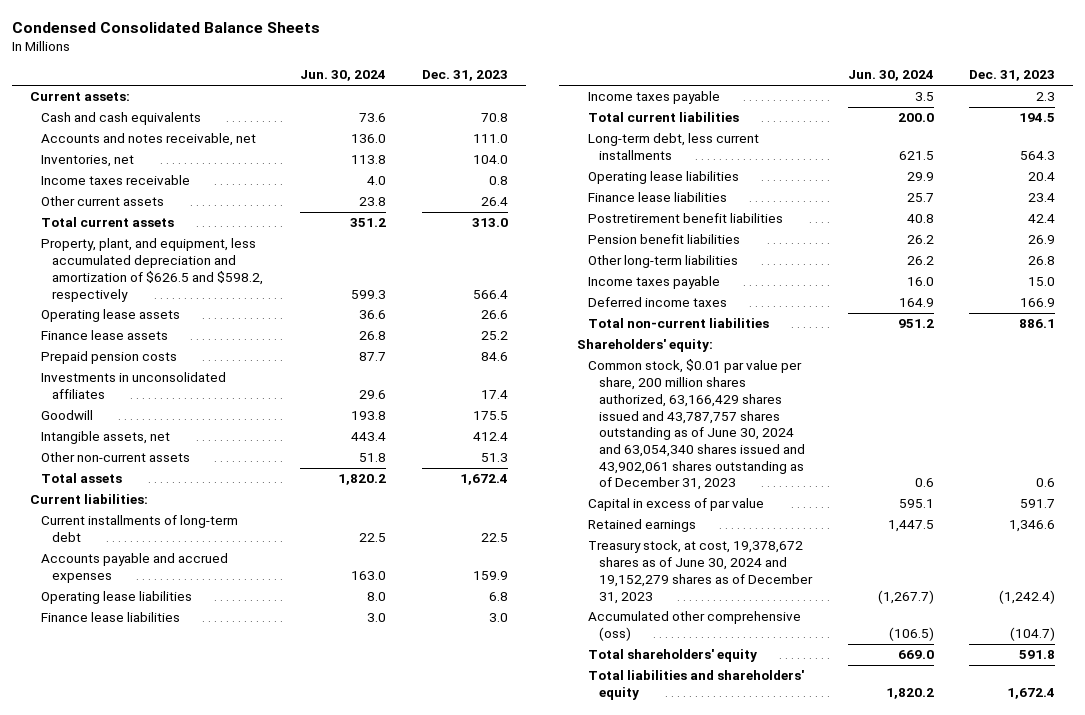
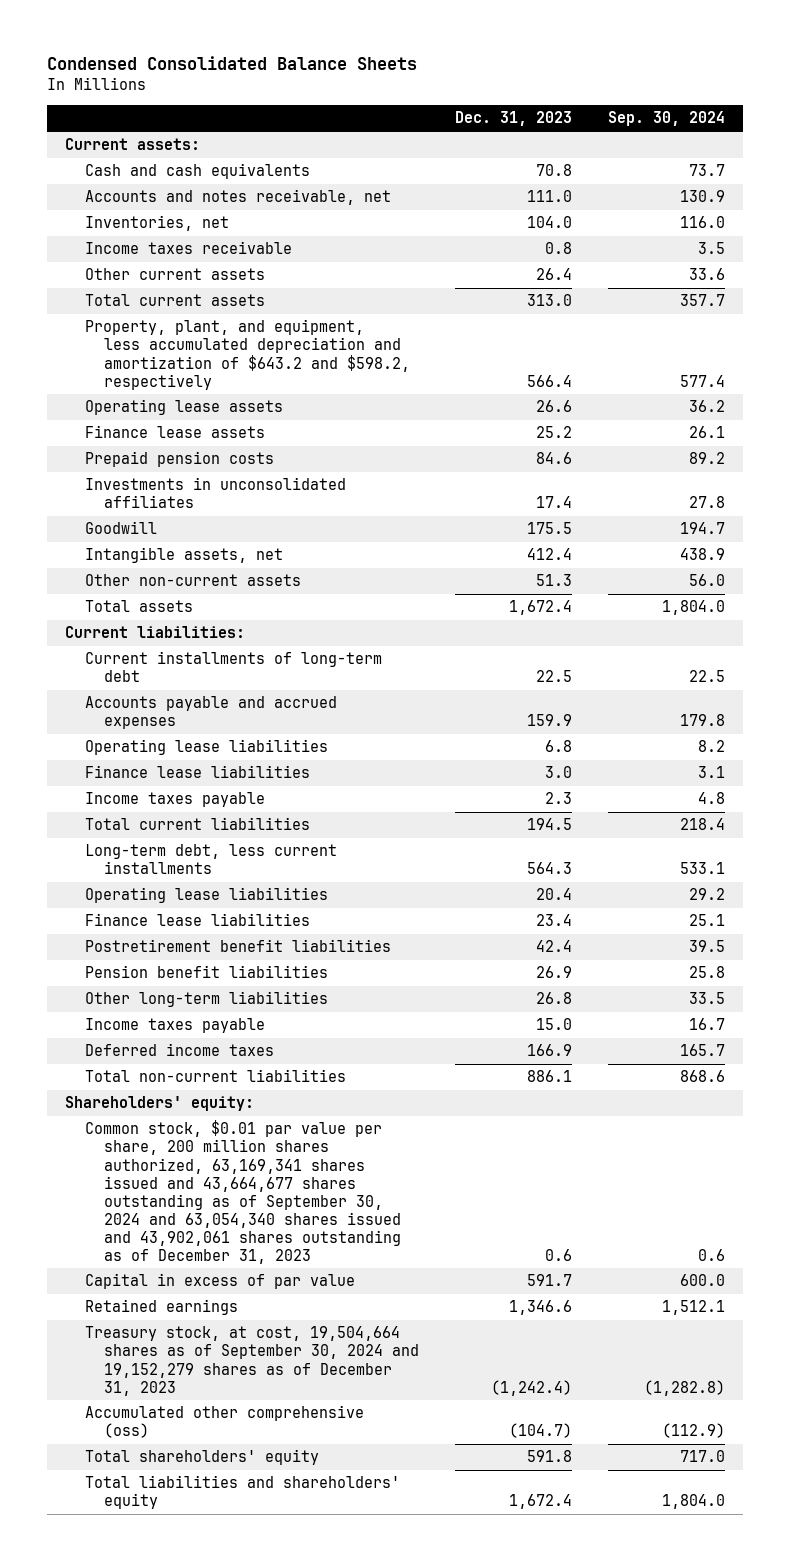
- | Jun. 30, 2024 | Dec. 31, 2023
+ | Dec. 31, 2023 | Sep. 30, 2024
- Property, plant, and equipment, less accumulated depreciation and amortization of $626.5 and $598.2, respectively | 599.3 | 566.4
+ Property, plant, and equipment, less accumulated depreciation and amortization of $643.2 and $598.2, respectively | 566.4 | 577.4
- Common stock, $0.01 par value per share, 200 million shares authorized, 63,166,429 shares issued and 43,787,757 shares outstanding as of June 30, 2024 and 63,054,340 shares issued and 43,902,061 shares outstanding as of December 31, 2023 | 0.6 | 0.6
+ Common stock, $0.01 par value per share, 200 million shares authorized, 63,169,341 shares issued and 43,664,677 shares outstanding as of September 30, 2024 and 63,054,340 shares issued and 43,902,061 shares outstanding as of December 31, 2023 | 0.6 | 0.6
- Treasury stock, at cost, 19,378,672 shares as of June 30, 2024 and 19,152,279 shares as of December 31, 2023 | (1,267.7) | (1,242.4)
+ Treasury stock, at cost, 19,504,664 shares as of September 30, 2024 and 19,152,279 shares as of December 31, 2023 | (1,242.4) | (1,282.8)

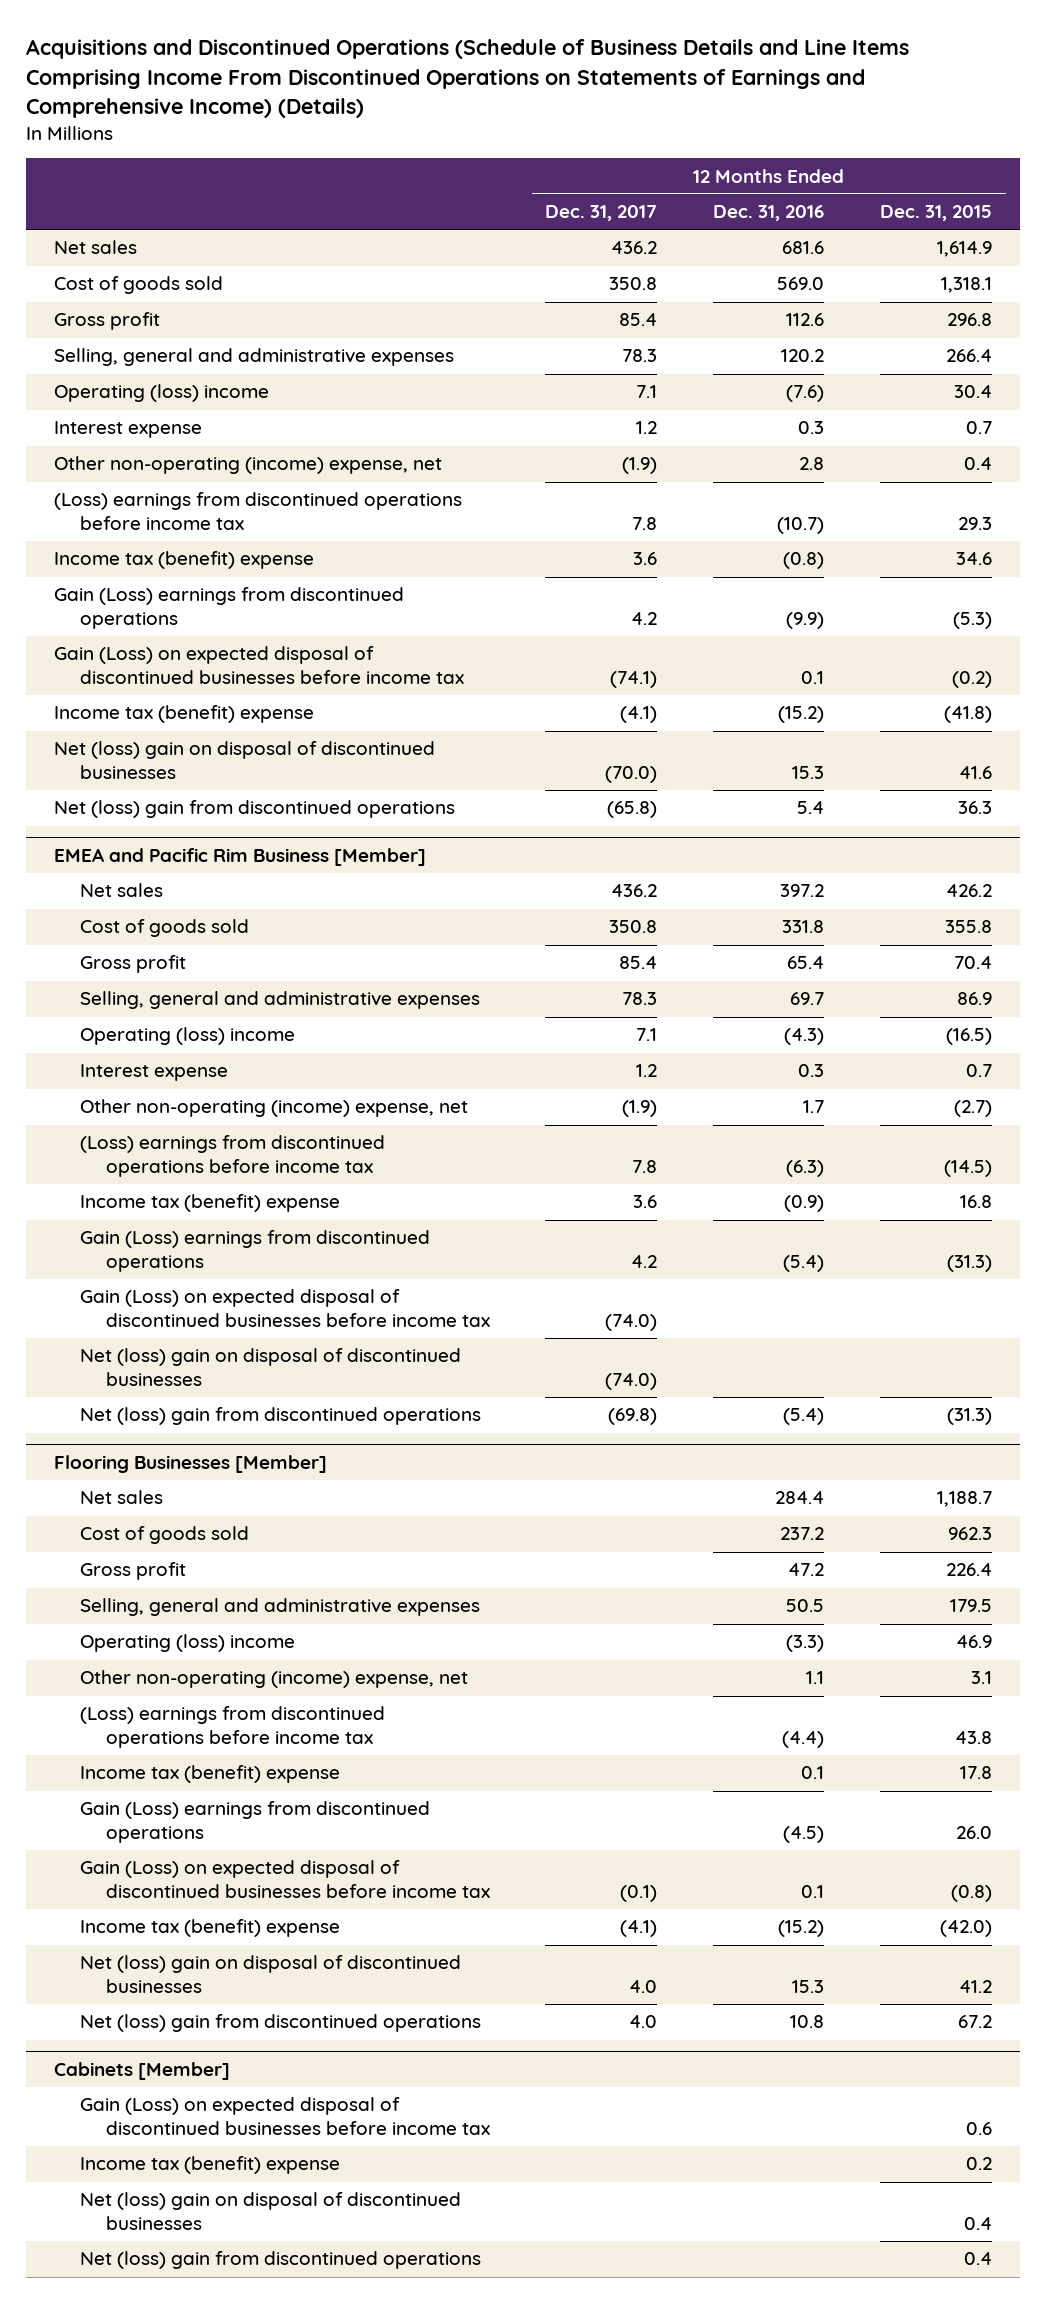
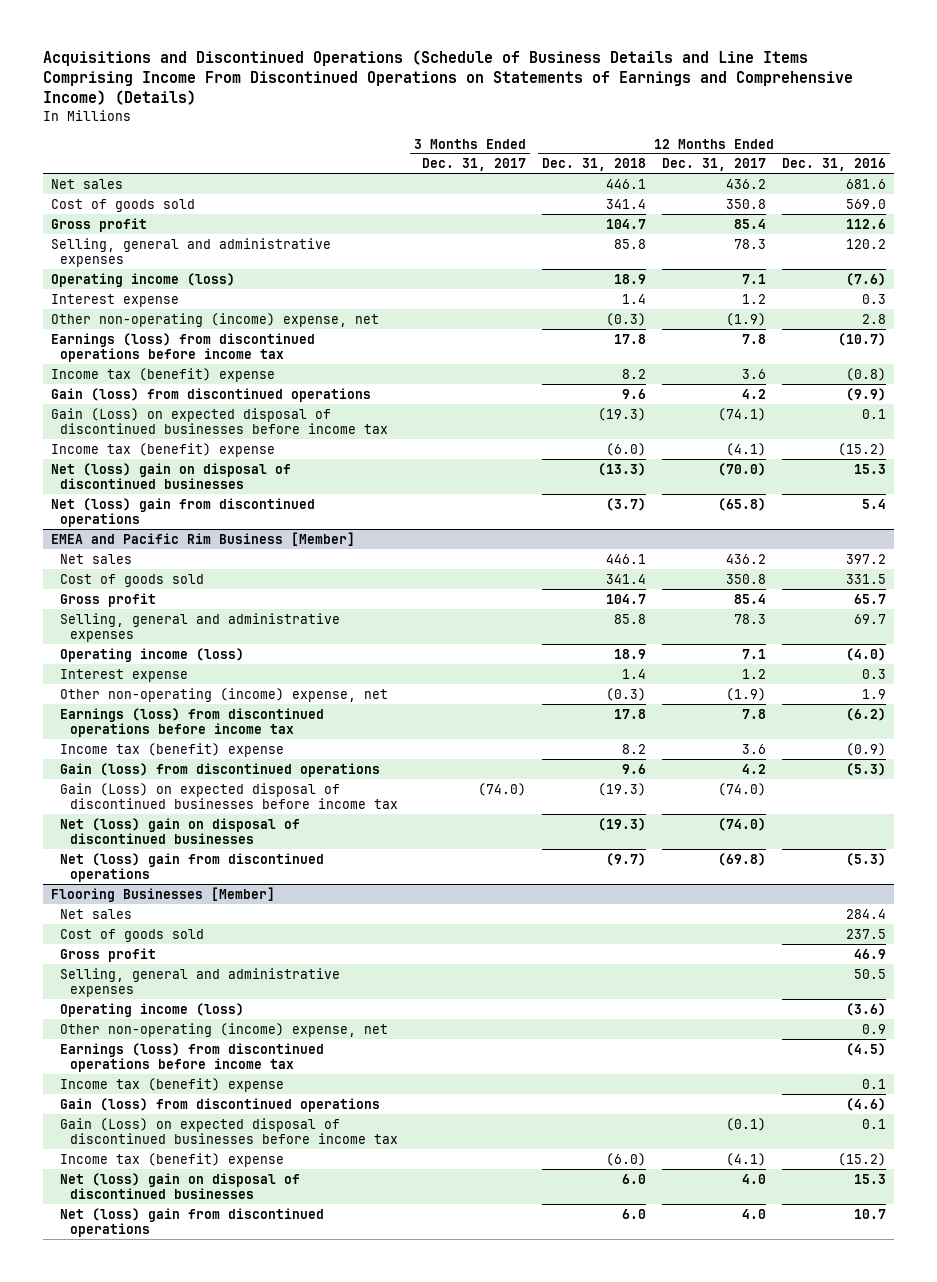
- | 12 Months Ended Dec. 31, 2017 | 12 Months Ended Dec. 31, 2016 | 12 Months Ended Dec. 31, 2015
+ | 3 Months Ended Dec. 31, 2017 | 12 Months Ended Dec. 31, 2018 | 12 Months Ended Dec. 31, 2017 | 12 Months Ended Dec. 31, 2016
- Operating (loss) income | 7.1 | (7.6) | 30.4
+ Operating income (loss) | | 18.9 | 7.1 | (7.6)
- (Loss) earnings from discontinued operations before income tax | 7.8 | (10.7) | 29.3
+ Earnings (loss) from discontinued operations before income tax | | 17.8 | 7.8 | (10.7)
- Gain (Loss) earnings from discontinued operations | 4.2 | (9.9) | (5.3)
+ Gain (loss) from discontinued operations | | 9.6 | 4.2 | (9.9)
@ EMEA and Pacific Rim Business [Member]
- Cost of goods sold | 350.8 | 331.8 | 355.8
- Gross profit | 85.4 | 65.4 | 70.4
+ Cost of goods sold | | 341.4 | 350.8 | 331.5
+ Gross profit | | 104.7 | 85.4 | 65.7
- Operating (loss) income | 7.1 | (4.3) | (16.5)
+ Operating income (loss) | | 18.9 | 7.1 | (4.0)
- Other non-operating (income) expense, net | (1.9) | 1.7 | (2.7)
- (Loss) earnings from discontinued operations before income tax | 7.8 | (6.3) | (14.5)
+ Other non-operating (income) expense, net | | (0.3) | (1.9) | 1.9
+ Earnings (loss) from discontinued operations before income tax | | 17.8 | 7.8 | (6.2)
- Gain (Loss) earnings from discontinued operations | 4.2 | (5.4) | (31.3)
+ Gain (loss) from discontinued operations | | 9.6 | 4.2 | (5.3)
- Net (loss) gain from discontinued operations | (69.8) | (5.4) | (31.3)
+ Net (loss) gain from discontinued operations | | (9.7) | (69.8) | (5.3)
@ Flooring Businesses [Member]
- Cost of goods sold | | 237.2 | 962.3
- Gross profit | | 47.2 | 226.4
+ Cost of goods sold | | | | 237.5
+ Gross profit | | | | 46.9
- Operating (loss) income | | (3.3) | 46.9
- Other non-operating (income) expense, net | | 1.1 | 3.1
- (Loss) earnings from discontinued operations before income tax | | (4.4) | 43.8
+ Operating income (loss) | | | | (3.6)
+ Other non-operating (income) expense, net | | | | 0.9
+ Earnings (loss) from discontinued operations before income tax | | | | (4.5)
- Gain (Loss) earnings from discontinued operations | | (4.5) | 26.0
+ Gain (loss) from discontinued operations | | | | (4.6)
- Net (loss) gain from discontinued operations | 4.0 | 10.8 | 67.2
- Cabinets [Member]
- Gain (Loss) on expected disposal of discontinued businesses before income tax | | | 0.6
- Income tax (benefit) expense | | | 0.2
- Net (loss) gain on disposal of discontinued businesses | | | 0.4
- Net (loss) gain from discontinued operations | | | 0.4
@ Flooring Businesses [Member]
+ Net (loss) gain from discontinued operations | | 6.0 | 4.0 | 10.7

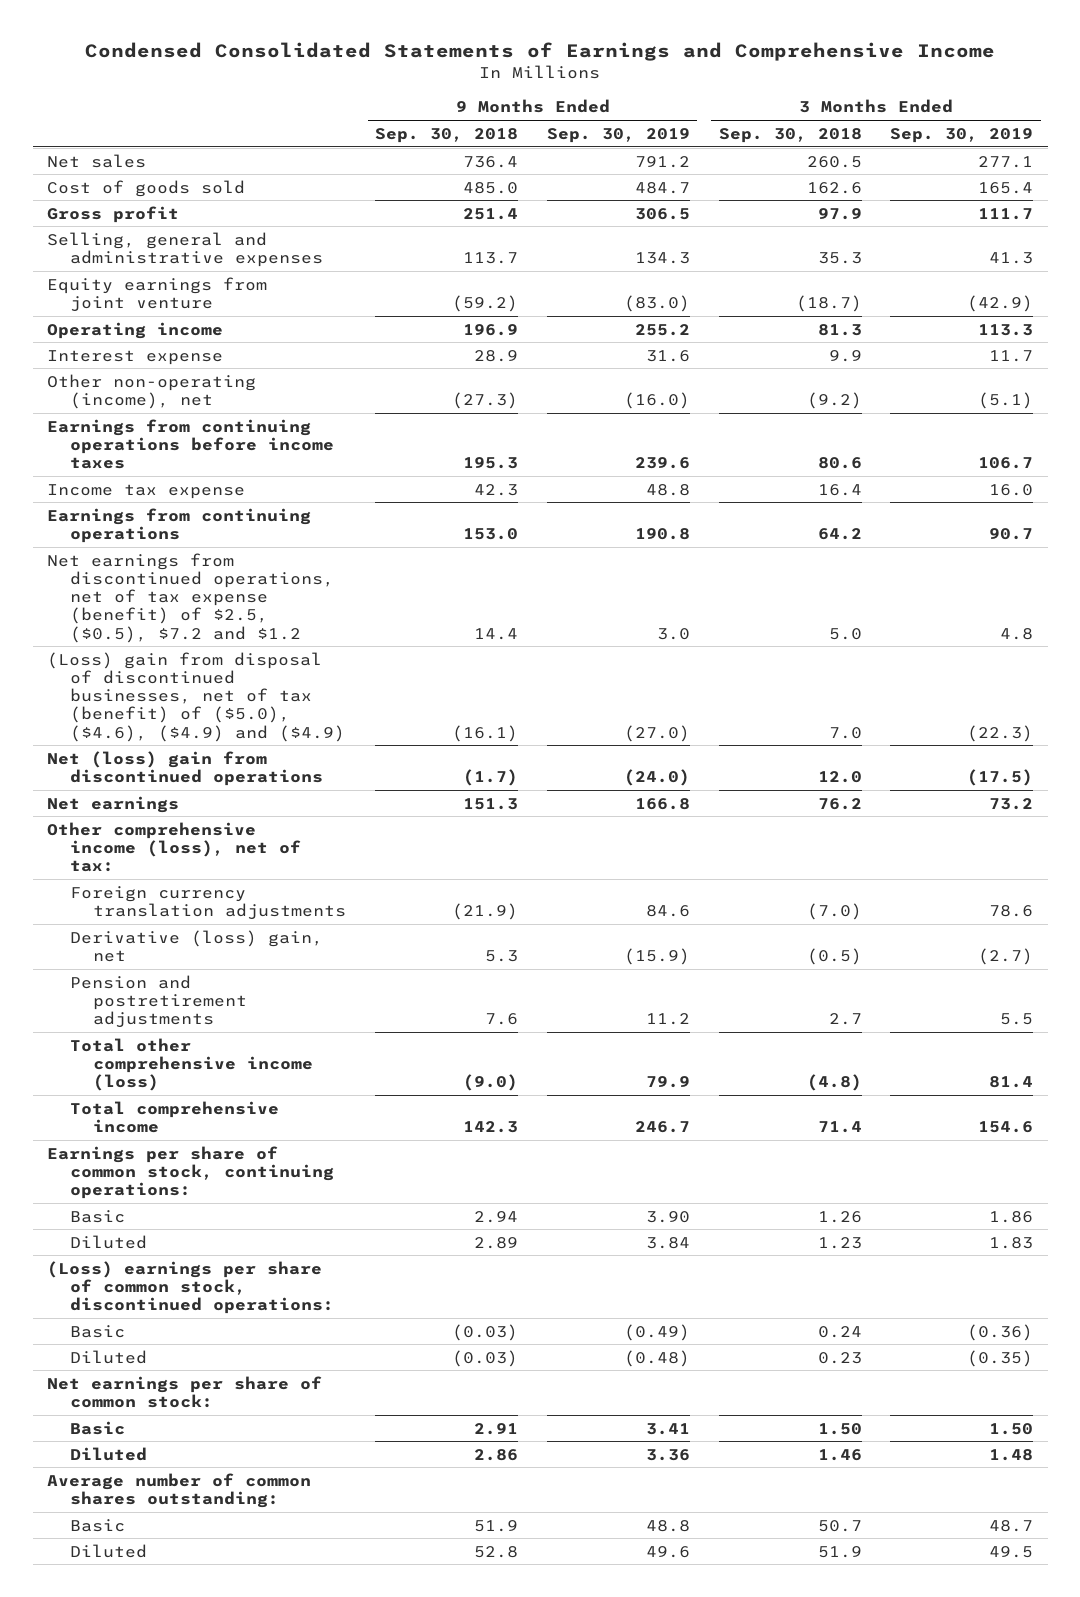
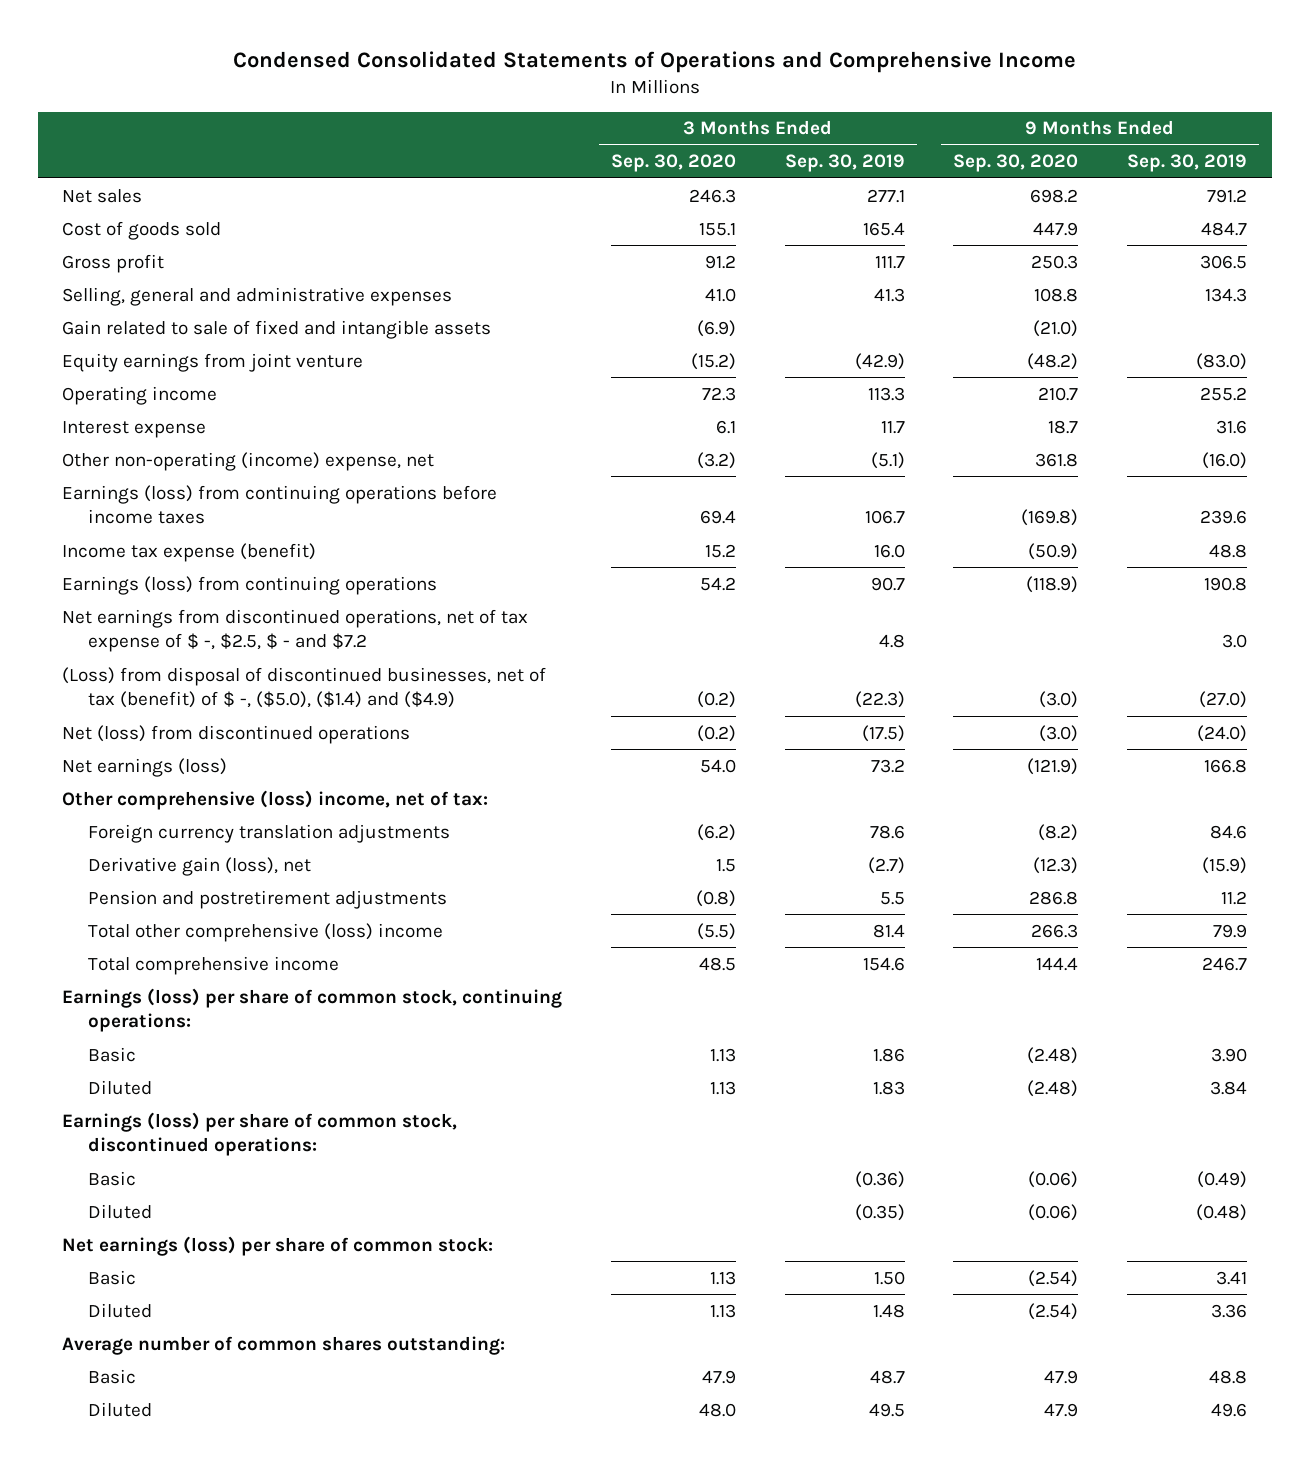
- Condensed Consolidated Statements of Earnings and Comprehensive Income
+ Condensed Consolidated Statements of Operations and Comprehensive Income
- | 9 Months Ended Sep. 30, 2018 | 9 Months Ended Sep. 30, 2019 | 3 Months Ended Sep. 30, 2018 | 3 Months Ended Sep. 30, 2019
+ | 3 Months Ended Sep. 30, 2020 | 3 Months Ended Sep. 30, 2019 | 9 Months Ended Sep. 30, 2020 | 9 Months Ended Sep. 30, 2019
+ Gain related to sale of fixed and intangible assets | (6.9) | | (21.0) |
- Other non-operating (income), net | (27.3) | (16.0) | (9.2) | (5.1)
- Earnings from continuing operations before income taxes | 195.3 | 239.6 | 80.6 | 106.7
- Income tax expense | 42.3 | 48.8 | 16.4 | 16.0
- Earnings from continuing operations | 153.0 | 190.8 | 64.2 | 90.7
- Net earnings from discontinued operations, net of tax expense (benefit) of $2.5, ($0.5), $7.2 and $1.2 | 14.4 | 3.0 | 5.0 | 4.8
- (Loss) gain from disposal of discontinued businesses, net of tax (benefit) of ($5.0), ($4.6), ($4.9) and ($4.9) | (16.1) | (27.0) | 7.0 | (22.3)
- Net (loss) gain from discontinued operations | (1.7) | (24.0) | 12.0 | (17.5)
- Net earnings | 151.3 | 166.8 | 76.2 | 73.2
- Other comprehensive income (loss), net of tax:
+ Other non-operating (income) expense, net | (3.2) | (5.1) | 361.8 | (16.0)
+ Earnings (loss) from continuing operations before income taxes | 69.4 | 106.7 | (169.8) | 239.6
+ Income tax expense (benefit) | 15.2 | 16.0 | (50.9) | 48.8
+ Earnings (loss) from continuing operations | 54.2 | 90.7 | (118.9) | 190.8
+ Net earnings from discontinued operations, net of tax expense of $ -, $2.5, $ - and $7.2 | | 4.8 | | 3.0
+ (Loss) from disposal of discontinued businesses, net of tax (benefit) of $ -, ($5.0), ($1.4) and ($4.9) | (0.2) | (22.3) | (3.0) | (27.0)
+ Net (loss) from discontinued operations | (0.2) | (17.5) | (3.0) | (24.0)
+ Net earnings (loss) | 54.0 | 73.2 | (121.9) | 166.8
+ Other comprehensive (loss) income, net of tax:
- Derivative (loss) gain, net | 5.3 | (15.9) | (0.5) | (2.7)
+ Derivative gain (loss), net | 1.5 | (2.7) | (12.3) | (15.9)
- Total other comprehensive income (loss) | (9.0) | 79.9 | (4.8) | 81.4
+ Total other comprehensive (loss) income | (5.5) | 81.4 | 266.3 | 79.9
- Earnings per share of common stock, continuing operations:
+ Earnings (loss) per share of common stock, continuing operations:
- (Loss) earnings per share of common stock, discontinued operations:
+ Earnings (loss) per share of common stock, discontinued operations:
- Net earnings per share of common stock:
+ Net earnings (loss) per share of common stock:

